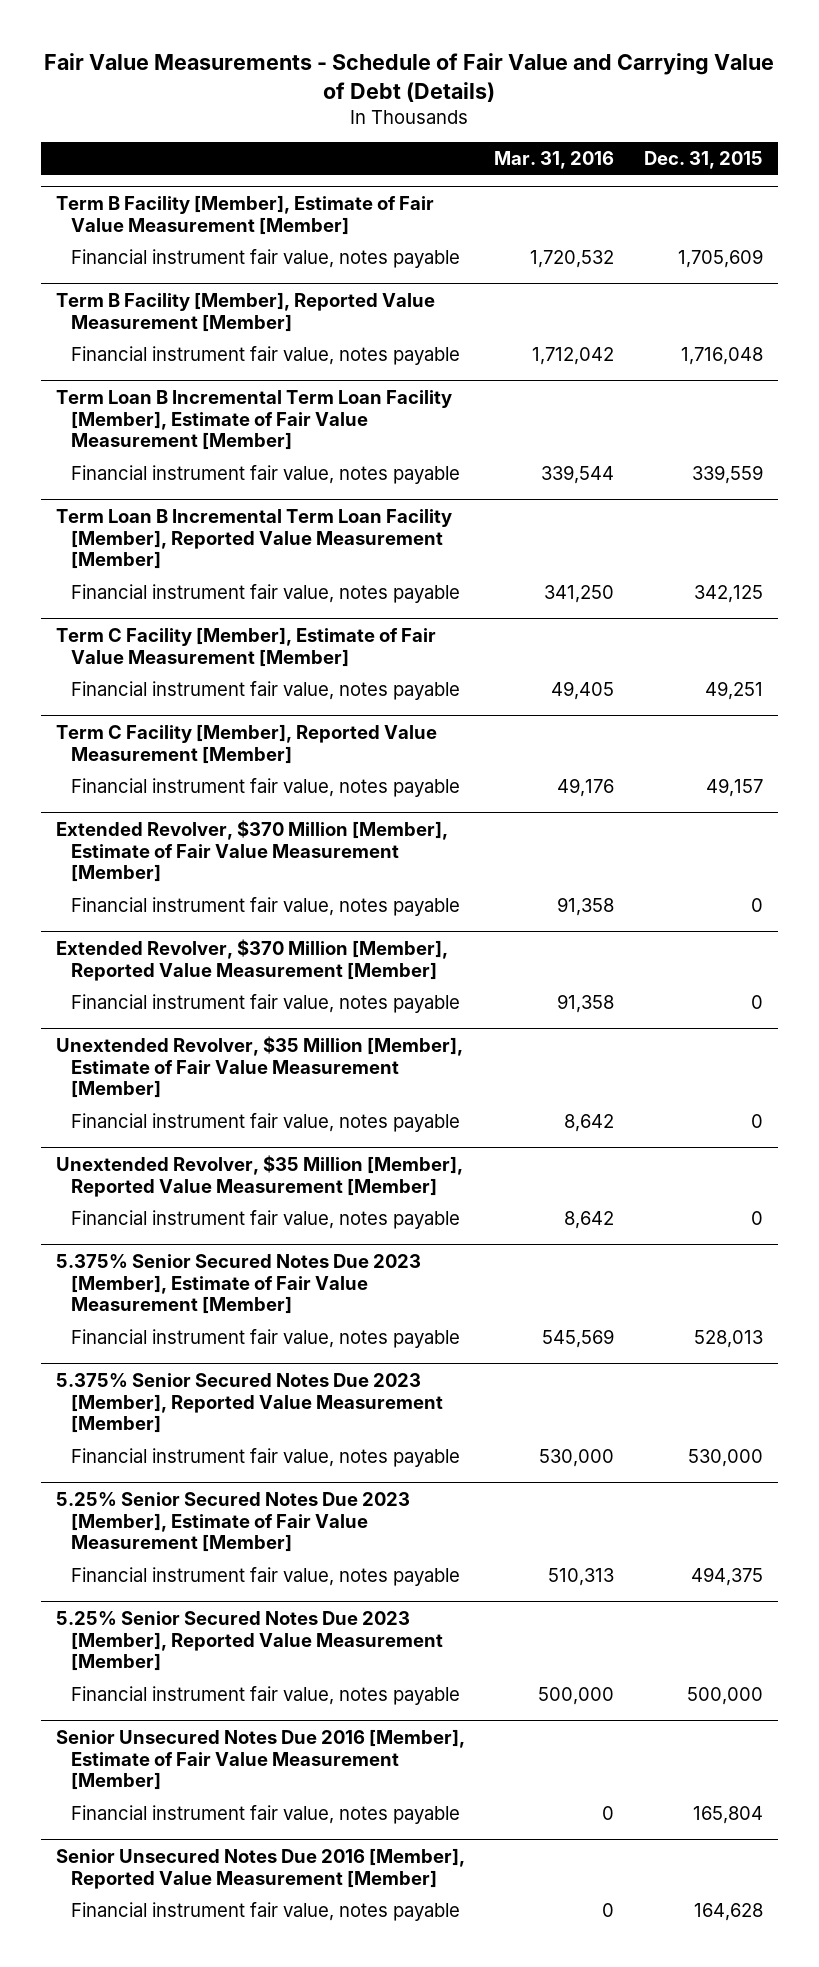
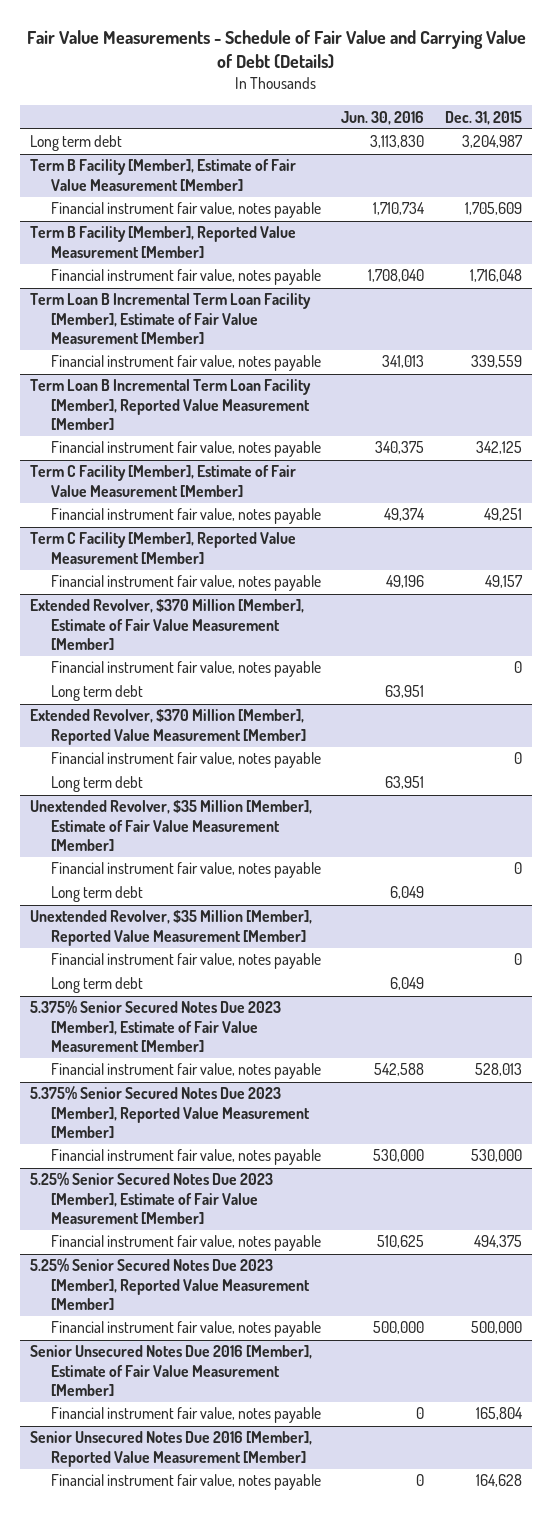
- | Mar. 31, 2016 | Dec. 31, 2015
+ | Jun. 30, 2016 | Dec. 31, 2015
+ Long term debt | 3,113,830 | 3,204,987
@ Extended Revolver, $370 Million [Member], Estimate of Fair Value Measurement [Member]
+ Long term debt | 63,951 |
@ Extended Revolver, $370 Million [Member], Reported Value Measurement [Member]
+ Long term debt | 63,951 |
@ Unextended Revolver, $35 Million [Member], Estimate of Fair Value Measurement [Member]
+ Long term debt | 6,049 |
@ Unextended Revolver, $35 Million [Member], Reported Value Measurement [Member]
+ Long term debt | 6,049 |

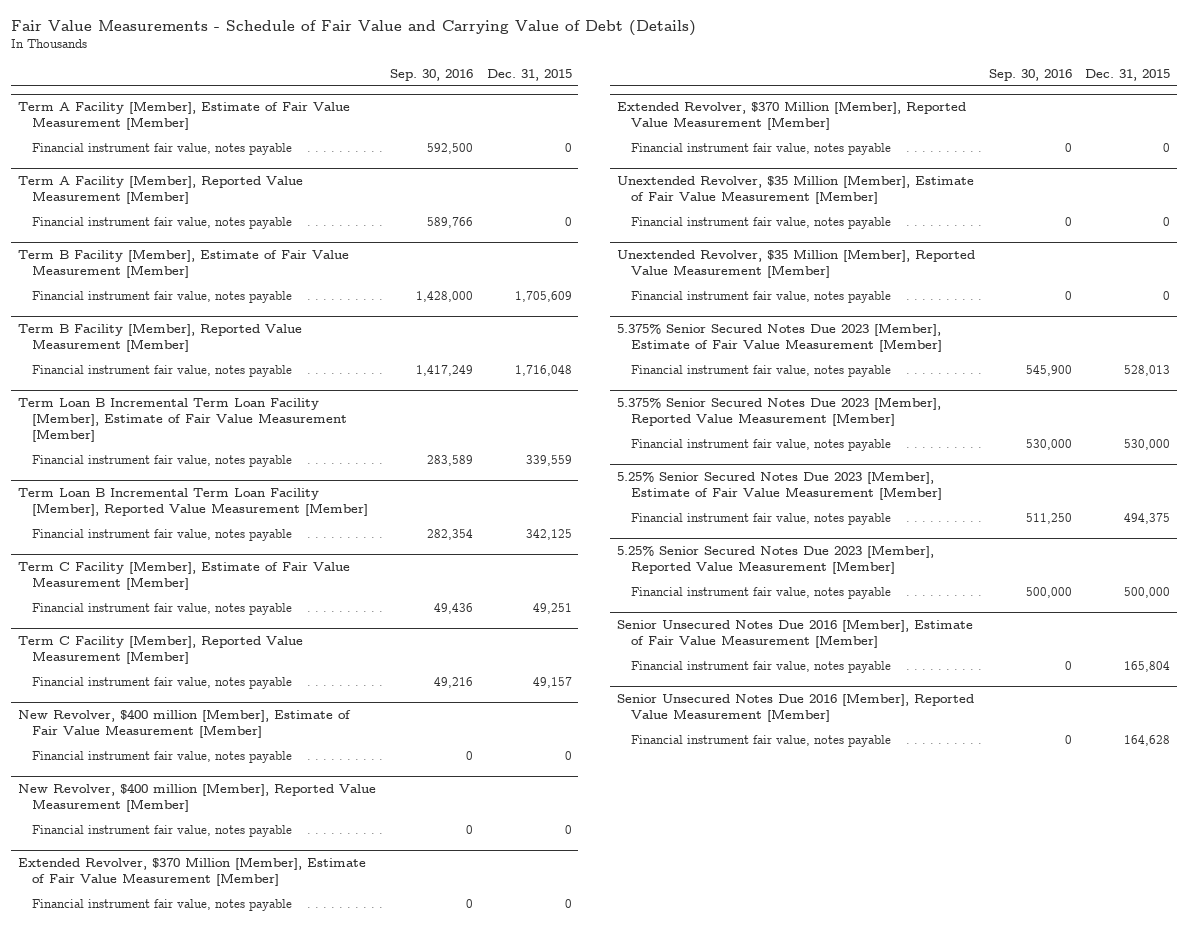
- | Jun. 30, 2016 | Dec. 31, 2015
+ | Sep. 30, 2016 | Dec. 31, 2015
- Long term debt | 3,113,830 | 3,204,987
+ Term A Facility [Member], Estimate of Fair Value Measurement [Member]
+ Financial instrument fair value, notes payable | 592,500 | 0
+ Term A Facility [Member], Reported Value Measurement [Member]
+ Financial instrument fair value, notes payable | 589,766 | 0
+ New Revolver, $400 million [Member], Estimate of Fair Value Measurement [Member]
+ Financial instrument fair value, notes payable | 0 | 0
+ New Revolver, $400 million [Member], Reported Value Measurement [Member]
+ Financial instrument fair value, notes payable | 0 | 0
@ Extended Revolver, $370 Million [Member], Estimate of Fair Value Measurement [Member]
- Long term debt | 63,951 |
@ Extended Revolver, $370 Million [Member], Reported Value Measurement [Member]
- Long term debt | 63,951 |
@ Unextended Revolver, $35 Million [Member], Estimate of Fair Value Measurement [Member]
- Long term debt | 6,049 |
@ Unextended Revolver, $35 Million [Member], Reported Value Measurement [Member]
- Long term debt | 6,049 |

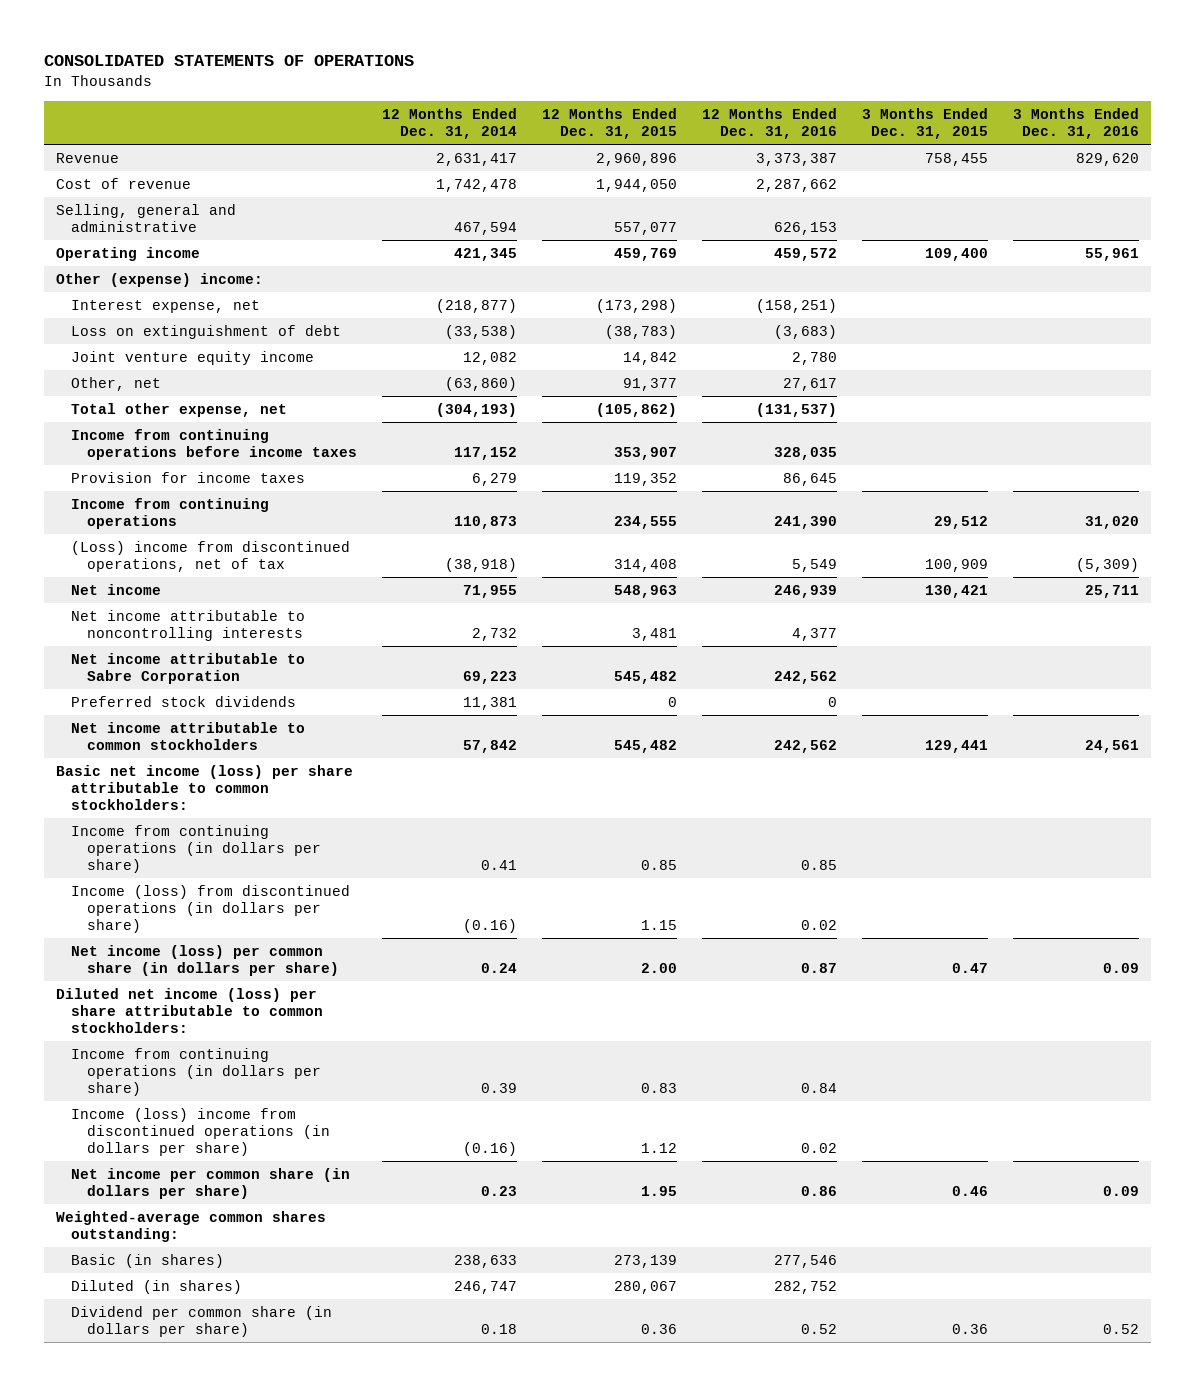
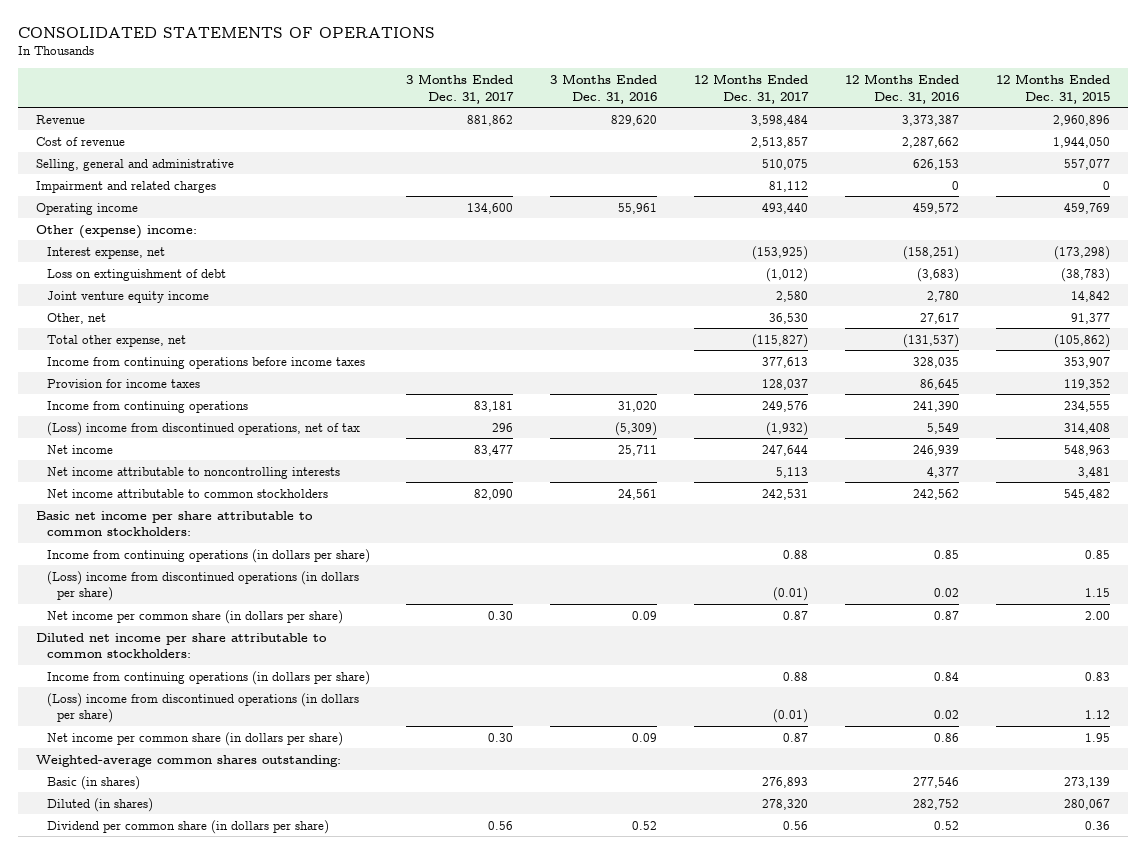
- | 12 Months Ended Dec. 31, 2014 | 12 Months Ended Dec. 31, 2015 | 12 Months Ended Dec. 31, 2016 | 3 Months Ended Dec. 31, 2015 | 3 Months Ended Dec. 31, 2016
+ | 3 Months Ended Dec. 31, 2017 | 3 Months Ended Dec. 31, 2016 | 12 Months Ended Dec. 31, 2017 | 12 Months Ended Dec. 31, 2016 | 12 Months Ended Dec. 31, 2015
+ Impairment and related charges | | | 81,112 | 0 | 0
- Net income attributable to Sabre Corporation | 69,223 | 545,482 | 242,562 | |
- Preferred stock dividends | 11,381 | 0 | 0 | |
- Basic net income (loss) per share attributable to common stockholders:
+ Basic net income per share attributable to common stockholders:
- Income (loss) from discontinued operations (in dollars per share) | (0.16) | 1.15 | 0.02 | |
- Net income (loss) per common share (in dollars per share) | 0.24 | 2.00 | 0.87 | 0.47 | 0.09
- Diluted net income (loss) per share attributable to common stockholders:
+ (Loss) income from discontinued operations (in dollars per share) | | | (0.01) | 0.02 | 1.15
+ Net income per common share (in dollars per share) | 0.30 | 0.09 | 0.87 | 0.87 | 2.00
+ Diluted net income per share attributable to common stockholders:
- Income (loss) income from discontinued operations (in dollars per share) | (0.16) | 1.12 | 0.02 | |
+ (Loss) income from discontinued operations (in dollars per share) | | | (0.01) | 0.02 | 1.12

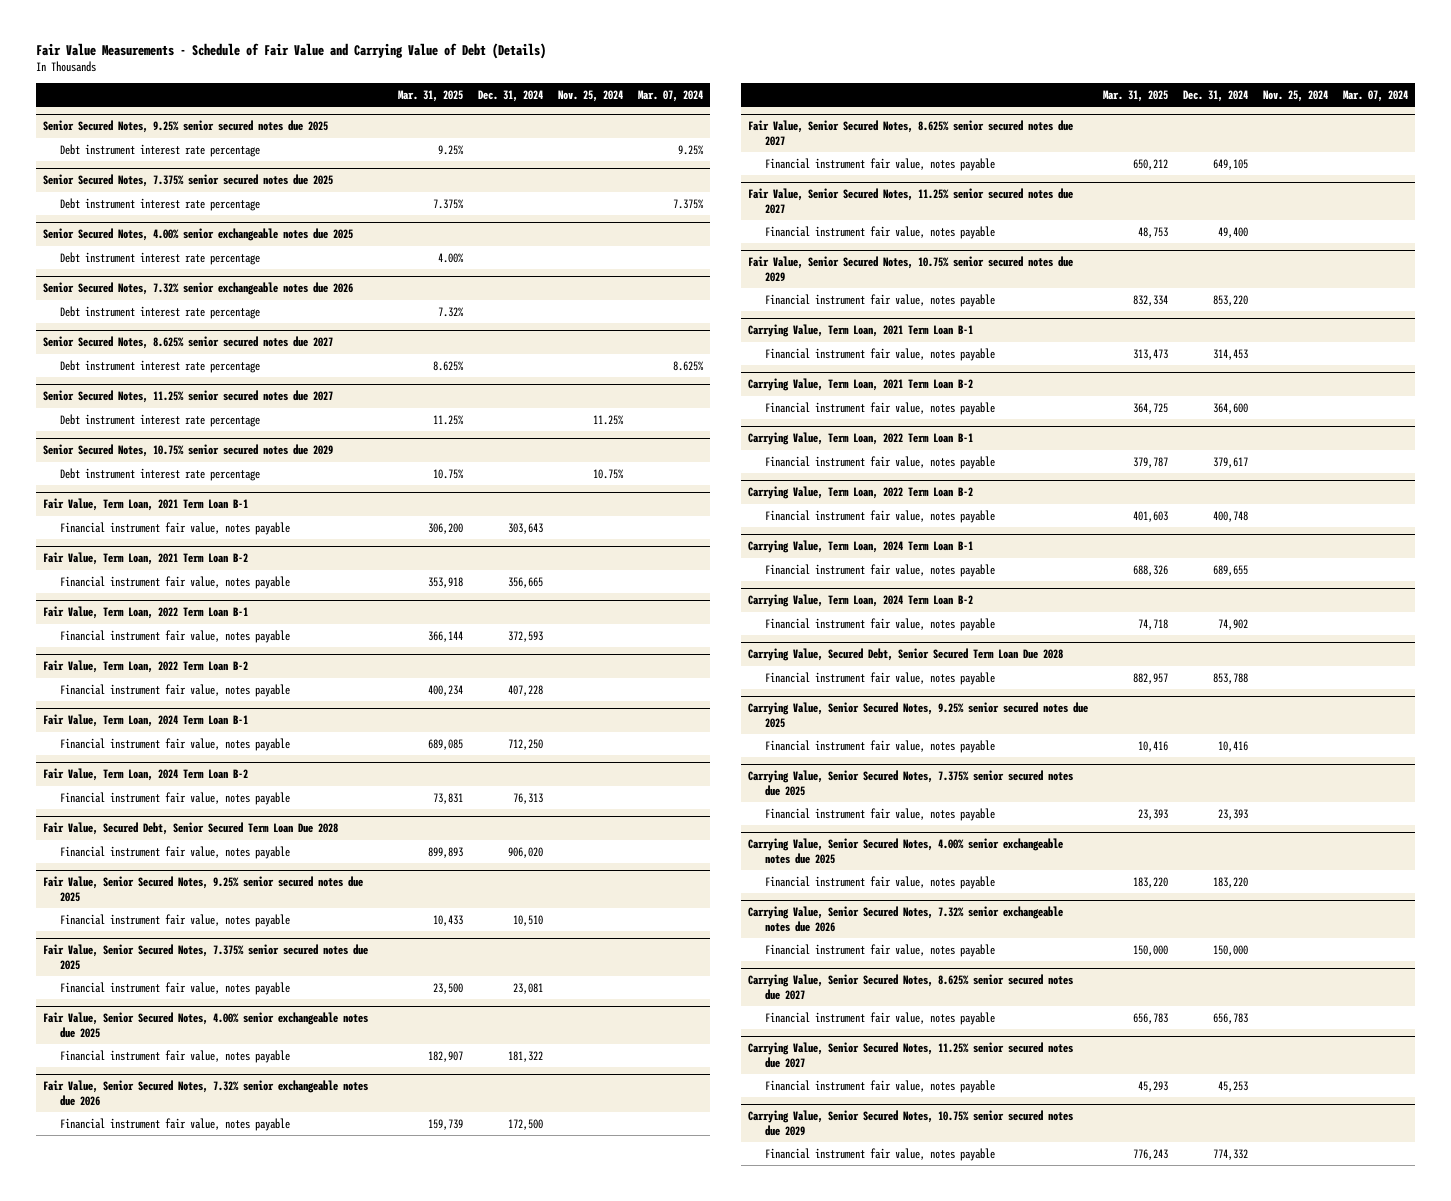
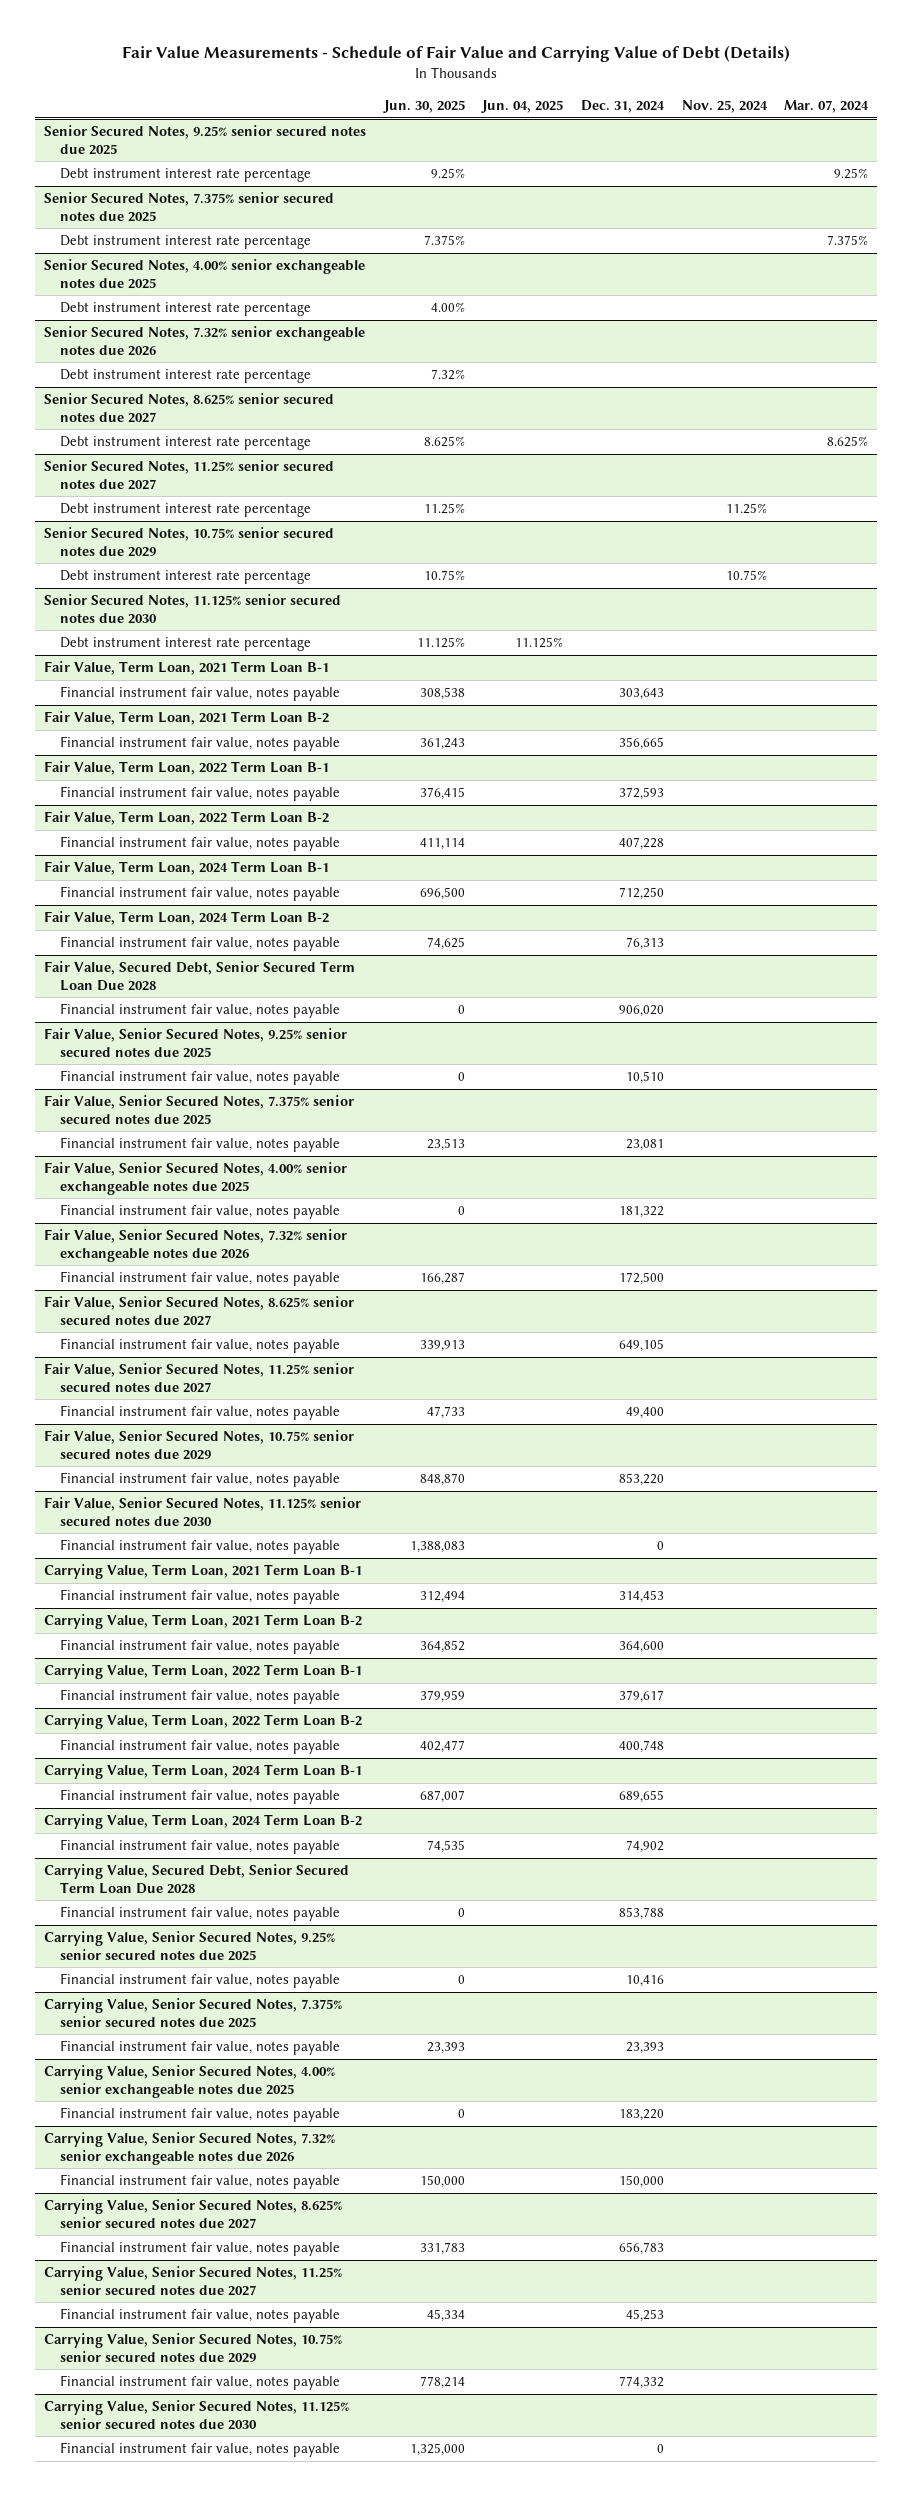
- | Mar. 31, 2025 | Dec. 31, 2024 | Nov. 25, 2024 | Mar. 07, 2024
+ | Jun. 30, 2025 | Jun. 04, 2025 | Dec. 31, 2024 | Nov. 25, 2024 | Mar. 07, 2024
+ Senior Secured Notes, 11.125% senior secured notes due 2030
+ Debt instrument interest rate percentage | 11.125% | 11.125% | | |
+ Fair Value, Senior Secured Notes, 11.125% senior secured notes due 2030
+ Financial instrument fair value, notes payable | 1,388,083 | | 0 | |
+ Carrying Value, Senior Secured Notes, 11.125% senior secured notes due 2030
+ Financial instrument fair value, notes payable | 1,325,000 | | 0 | |

